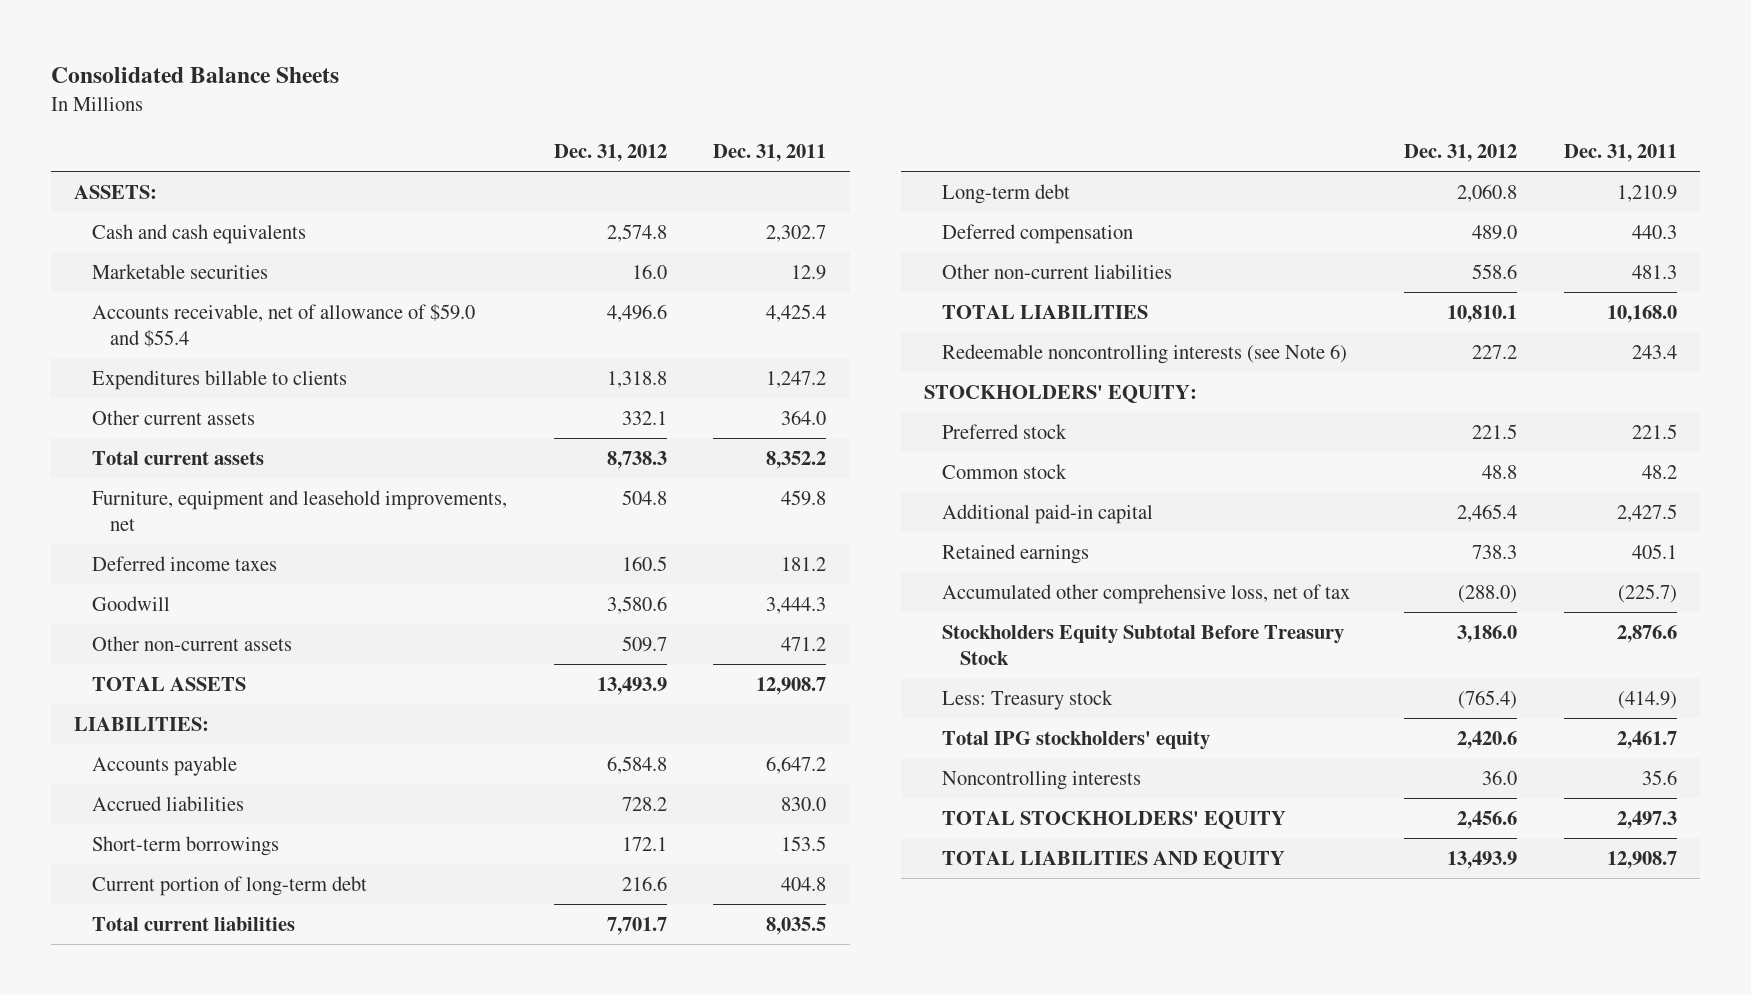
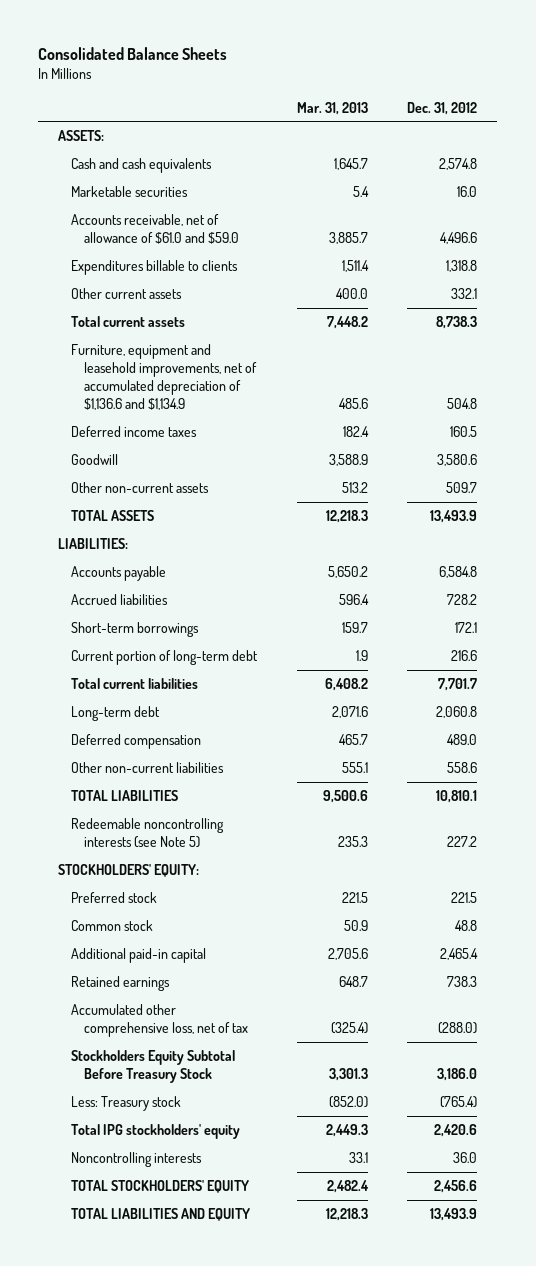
- | Dec. 31, 2012 | Dec. 31, 2011
+ | Mar. 31, 2013 | Dec. 31, 2012
- Accounts receivable, net of allowance of $59.0 and $55.4 | 4,496.6 | 4,425.4
+ Accounts receivable, net of allowance of $61.0 and $59.0 | 3,885.7 | 4,496.6
- Furniture, equipment and leasehold improvements, net | 504.8 | 459.8
+ Furniture, equipment and leasehold improvements, net of accumulated depreciation of $1,136.6 and $1,134.9 | 485.6 | 504.8
- Redeemable noncontrolling interests (see Note 6) | 227.2 | 243.4
+ Redeemable noncontrolling interests (see Note 5) | 235.3 | 227.2

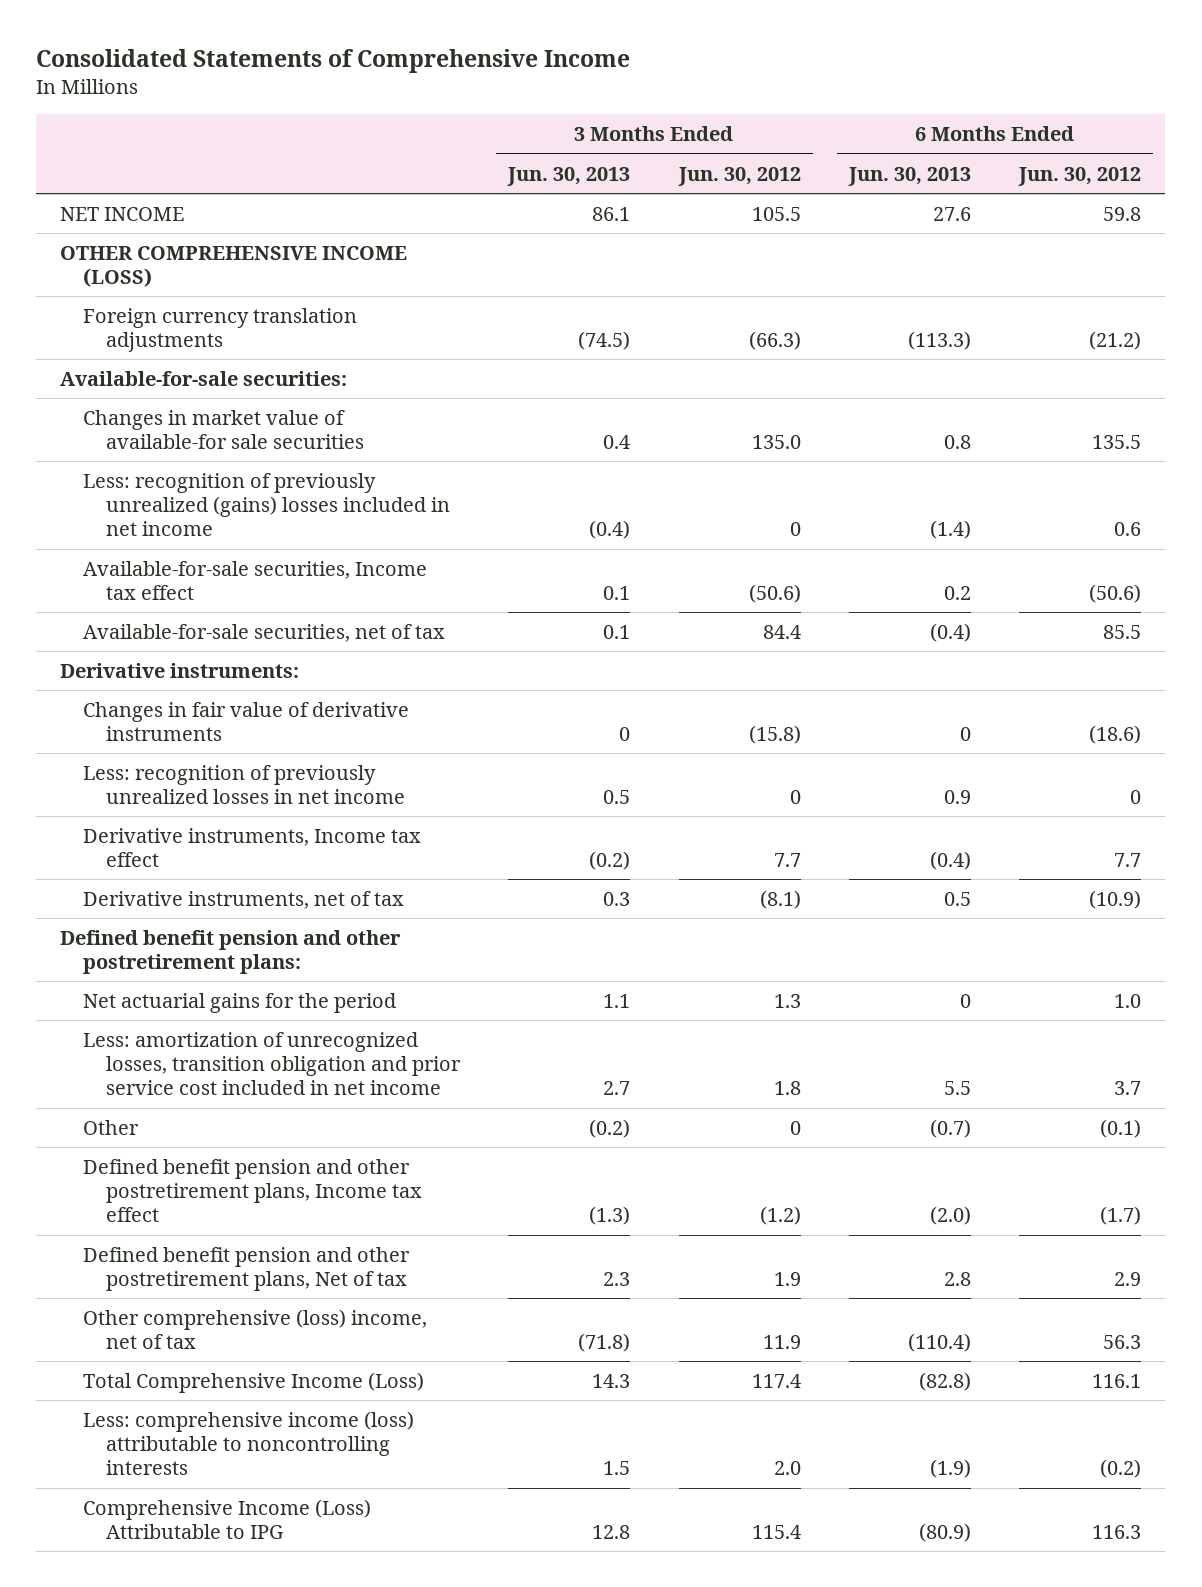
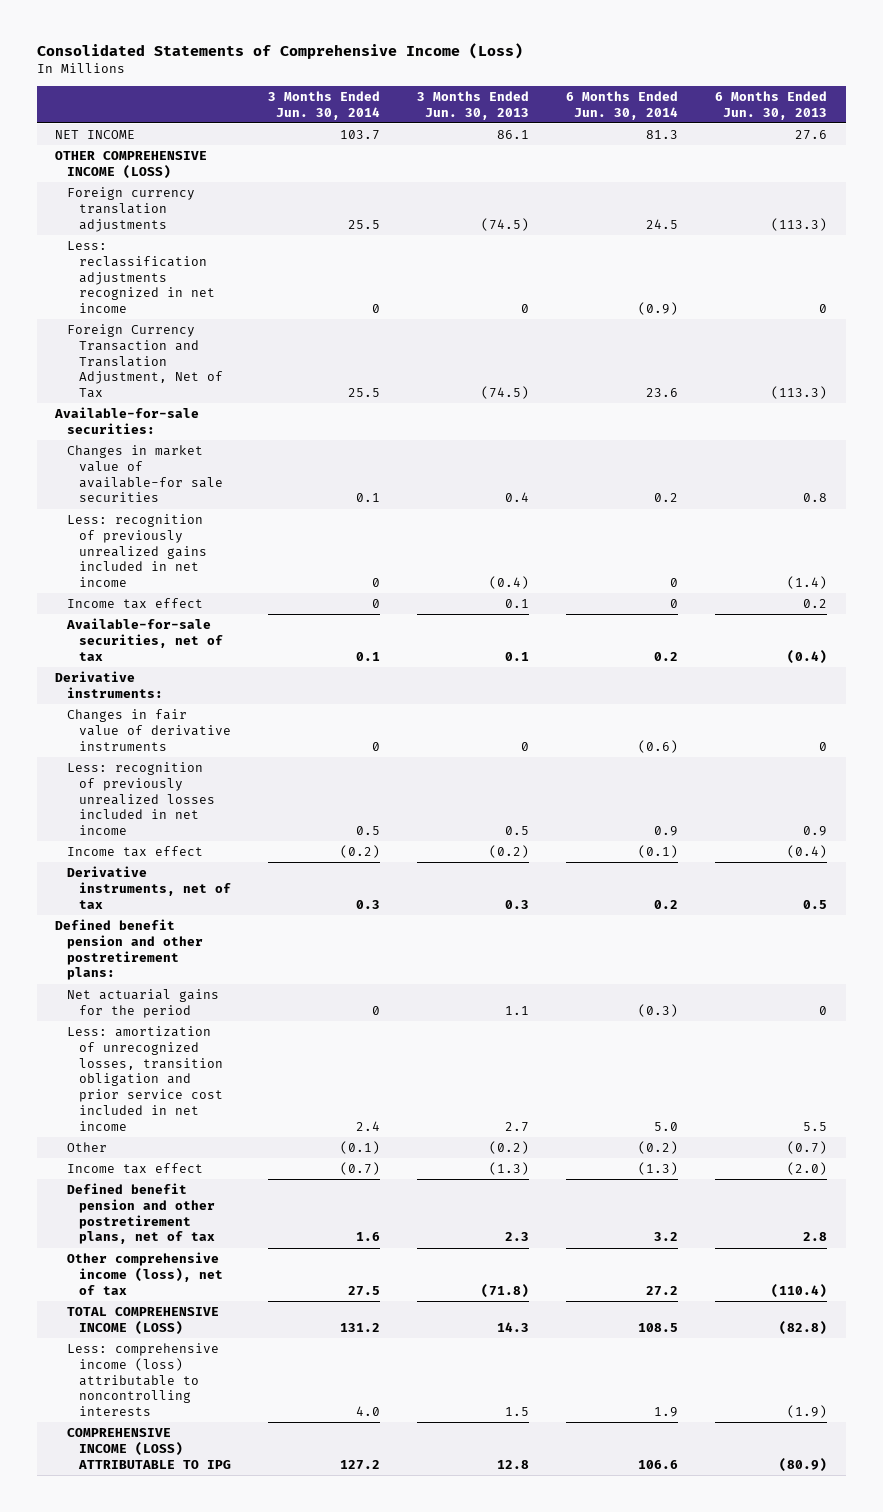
- Consolidated Statements of Comprehensive Income
+ Consolidated Statements of Comprehensive Income (Loss)
- | 3 Months Ended Jun. 30, 2013 | 3 Months Ended Jun. 30, 2012 | 6 Months Ended Jun. 30, 2013 | 6 Months Ended Jun. 30, 2012
+ | 3 Months Ended Jun. 30, 2014 | 3 Months Ended Jun. 30, 2013 | 6 Months Ended Jun. 30, 2014 | 6 Months Ended Jun. 30, 2013
+ Less: reclassification adjustments recognized in net income | 0 | 0 | (0.9) | 0
+ Foreign Currency Transaction and Translation Adjustment, Net of Tax | 25.5 | (74.5) | 23.6 | (113.3)
- Less: recognition of previously unrealized (gains) losses included in net income | (0.4) | 0 | (1.4) | 0.6
- Available-for-sale securities, Income tax effect | 0.1 | (50.6) | 0.2 | (50.6)
+ Less: recognition of previously unrealized gains included in net income | 0 | (0.4) | 0 | (1.4)
+ Income tax effect | 0 | 0.1 | 0 | 0.2
- Less: recognition of previously unrealized losses in net income | 0.5 | 0 | 0.9 | 0
- Derivative instruments, Income tax effect | (0.2) | 7.7 | (0.4) | 7.7
+ Less: recognition of previously unrealized losses included in net income | 0.5 | 0.5 | 0.9 | 0.9
+ Income tax effect | (0.2) | (0.2) | (0.1) | (0.4)
- Defined benefit pension and other postretirement plans, Income tax effect | (1.3) | (1.2) | (2.0) | (1.7)
- Defined benefit pension and other postretirement plans, Net of tax | 2.3 | 1.9 | 2.8 | 2.9
- Other comprehensive (loss) income, net of tax | (71.8) | 11.9 | (110.4) | 56.3
- Total Comprehensive Income (Loss) | 14.3 | 117.4 | (82.8) | 116.1
+ Income tax effect | (0.7) | (1.3) | (1.3) | (2.0)
+ Defined benefit pension and other postretirement plans, net of tax | 1.6 | 2.3 | 3.2 | 2.8
+ Other comprehensive income (loss), net of tax | 27.5 | (71.8) | 27.2 | (110.4)
+ TOTAL COMPREHENSIVE INCOME (LOSS) | 131.2 | 14.3 | 108.5 | (82.8)
- Comprehensive Income (Loss) Attributable to IPG | 12.8 | 115.4 | (80.9) | 116.3
+ COMPREHENSIVE INCOME (LOSS) ATTRIBUTABLE TO IPG | 127.2 | 12.8 | 106.6 | (80.9)

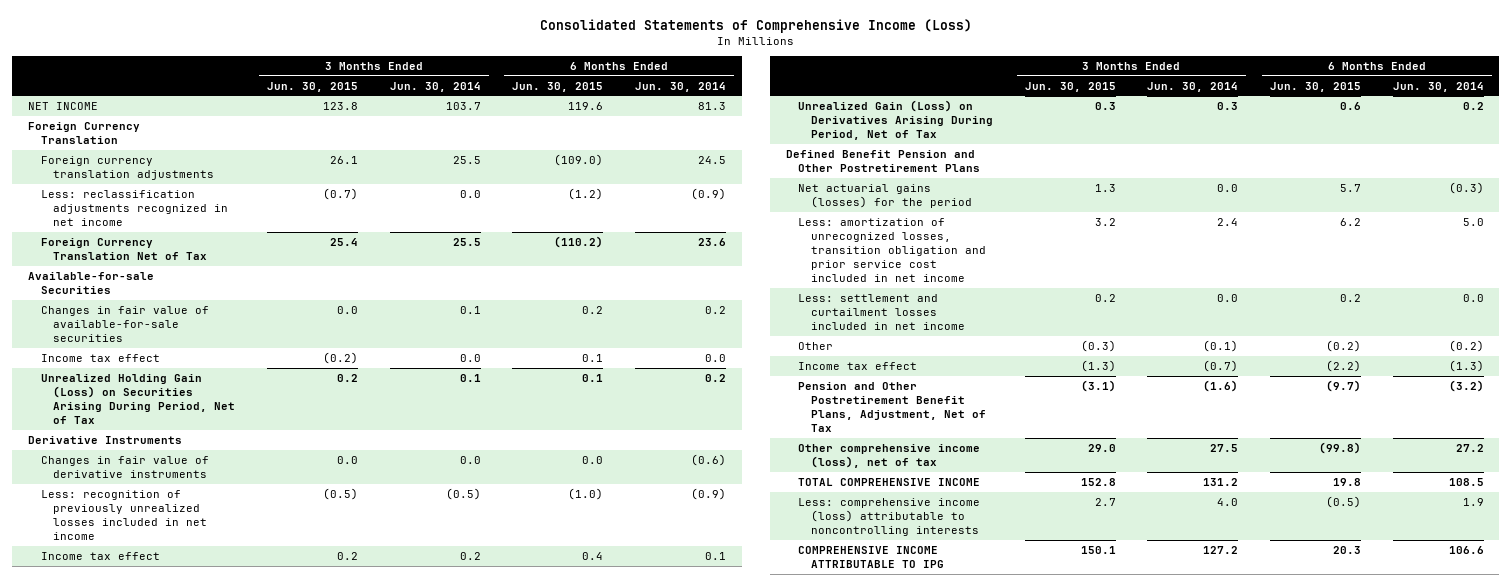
- | 3 Months Ended Jun. 30, 2014 | 3 Months Ended Jun. 30, 2013 | 6 Months Ended Jun. 30, 2014 | 6 Months Ended Jun. 30, 2013
+ | 3 Months Ended Jun. 30, 2015 | 3 Months Ended Jun. 30, 2014 | 6 Months Ended Jun. 30, 2015 | 6 Months Ended Jun. 30, 2014
- OTHER COMPREHENSIVE INCOME (LOSS)
+ Foreign Currency Translation
- Less: reclassification adjustments recognized in net income | 0 | 0 | (0.9) | 0
- Foreign Currency Transaction and Translation Adjustment, Net of Tax | 25.5 | (74.5) | 23.6 | (113.3)
- Available-for-sale securities:
- Changes in market value of available-for sale securities | 0.1 | 0.4 | 0.2 | 0.8
- Less: recognition of previously unrealized gains included in net income | 0 | (0.4) | 0 | (1.4)
- Income tax effect | 0 | 0.1 | 0 | 0.2
- Available-for-sale securities, net of tax | 0.1 | 0.1 | 0.2 | (0.4)
- Derivative instruments:
- Changes in fair value of derivative instruments | 0 | 0 | (0.6) | 0
- Less: recognition of previously unrealized losses included in net income | 0.5 | 0.5 | 0.9 | 0.9
- Income tax effect | (0.2) | (0.2) | (0.1) | (0.4)
- Derivative instruments, net of tax | 0.3 | 0.3 | 0.2 | 0.5
- Defined benefit pension and other postretirement plans:
- Net actuarial gains for the period | 0 | 1.1 | (0.3) | 0
+ Less: reclassification adjustments recognized in net income | (0.7) | 0.0 | (1.2) | (0.9)
+ Foreign Currency Translation Net of Tax | 25.4 | 25.5 | (110.2) | 23.6
+ Available-for-sale Securities
+ Changes in fair value of available-for-sale securities | 0.0 | 0.1 | 0.2 | 0.2
+ Income tax effect | (0.2) | 0.0 | 0.1 | 0.0
+ Unrealized Holding Gain (Loss) on Securities Arising During Period, Net of Tax | 0.2 | 0.1 | 0.1 | 0.2
+ Derivative Instruments
+ Changes in fair value of derivative instruments | 0.0 | 0.0 | 0.0 | (0.6)
+ Less: recognition of previously unrealized losses included in net income | (0.5) | (0.5) | (1.0) | (0.9)
+ Income tax effect | 0.2 | 0.2 | 0.4 | 0.1
+ Unrealized Gain (Loss) on Derivatives Arising During Period, Net of Tax | 0.3 | 0.3 | 0.6 | 0.2
+ Defined Benefit Pension and Other Postretirement Plans
+ Net actuarial gains (losses) for the period | 1.3 | 0.0 | 5.7 | (0.3)
+ Less: settlement and curtailment losses included in net income | 0.2 | 0.0 | 0.2 | 0.0
- Defined benefit pension and other postretirement plans, net of tax | 1.6 | 2.3 | 3.2 | 2.8
+ Pension and Other Postretirement Benefit Plans, Adjustment, Net of Tax | (3.1) | (1.6) | (9.7) | (3.2)
- TOTAL COMPREHENSIVE INCOME (LOSS) | 131.2 | 14.3 | 108.5 | (82.8)
+ TOTAL COMPREHENSIVE INCOME | 152.8 | 131.2 | 19.8 | 108.5
- COMPREHENSIVE INCOME (LOSS) ATTRIBUTABLE TO IPG | 127.2 | 12.8 | 106.6 | (80.9)
+ COMPREHENSIVE INCOME ATTRIBUTABLE TO IPG | 150.1 | 127.2 | 20.3 | 106.6

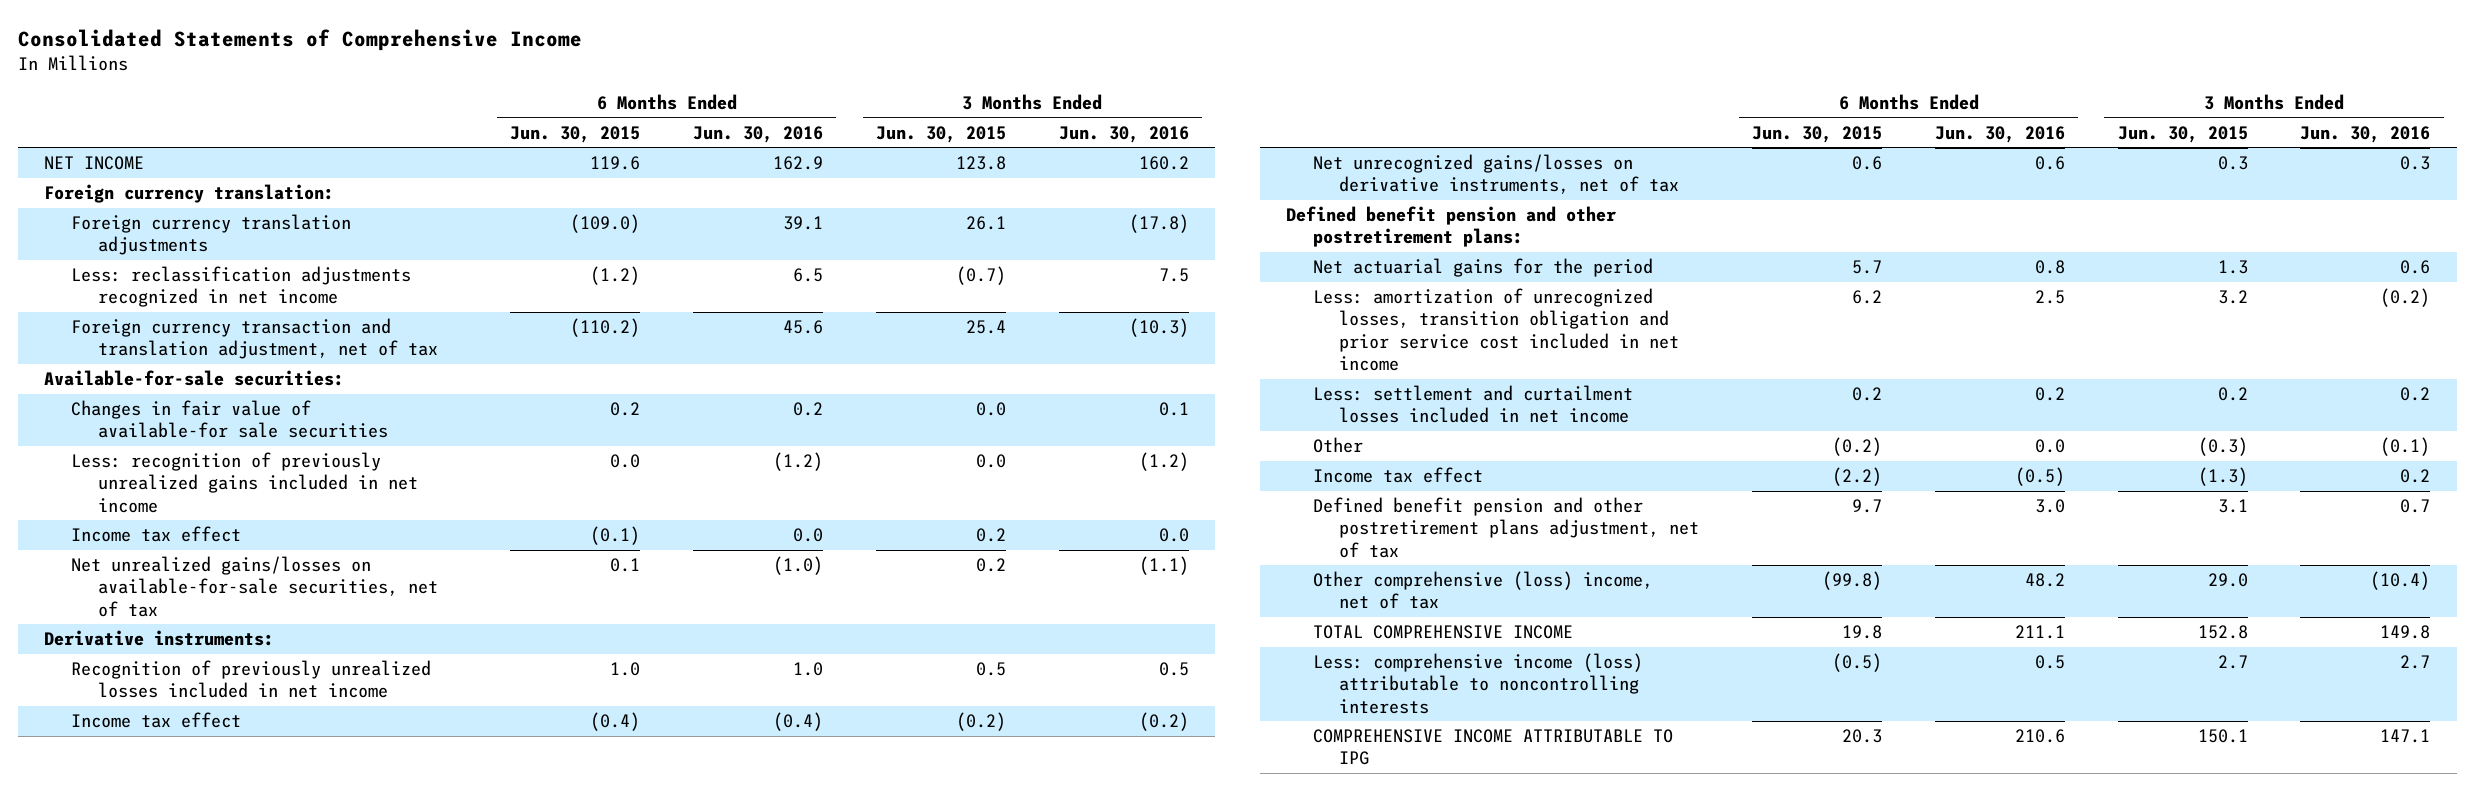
- Consolidated Statements of Comprehensive Income (Loss)
+ Consolidated Statements of Comprehensive Income
- | 3 Months Ended Jun. 30, 2015 | 3 Months Ended Jun. 30, 2014 | 6 Months Ended Jun. 30, 2015 | 6 Months Ended Jun. 30, 2014
+ | 6 Months Ended Jun. 30, 2015 | 6 Months Ended Jun. 30, 2016 | 3 Months Ended Jun. 30, 2015 | 3 Months Ended Jun. 30, 2016
- Foreign Currency Translation
+ Foreign currency translation:
- Foreign Currency Translation Net of Tax | 25.4 | 25.5 | (110.2) | 23.6
- Available-for-sale Securities
- Changes in fair value of available-for-sale securities | 0.0 | 0.1 | 0.2 | 0.2
- Income tax effect | (0.2) | 0.0 | 0.1 | 0.0
- Unrealized Holding Gain (Loss) on Securities Arising During Period, Net of Tax | 0.2 | 0.1 | 0.1 | 0.2
- Derivative Instruments
- Changes in fair value of derivative instruments | 0.0 | 0.0 | 0.0 | (0.6)
- Less: recognition of previously unrealized losses included in net income | (0.5) | (0.5) | (1.0) | (0.9)
- Income tax effect | 0.2 | 0.2 | 0.4 | 0.1
- Unrealized Gain (Loss) on Derivatives Arising During Period, Net of Tax | 0.3 | 0.3 | 0.6 | 0.2
- Defined Benefit Pension and Other Postretirement Plans
- Net actuarial gains (losses) for the period | 1.3 | 0.0 | 5.7 | (0.3)
+ Foreign currency transaction and translation adjustment, net of tax | (110.2) | 45.6 | 25.4 | (10.3)
+ Available-for-sale securities:
+ Changes in fair value of available-for sale securities | 0.2 | 0.2 | 0.0 | 0.1
+ Less: recognition of previously unrealized gains included in net income | 0.0 | (1.2) | 0.0 | (1.2)
+ Income tax effect | (0.1) | 0.0 | 0.2 | 0.0
+ Net unrealized gains/losses on available-for-sale securities, net of tax | 0.1 | (1.0) | 0.2 | (1.1)
+ Derivative instruments:
+ Recognition of previously unrealized losses included in net income | 1.0 | 1.0 | 0.5 | 0.5
+ Income tax effect | (0.4) | (0.4) | (0.2) | (0.2)
+ Net unrecognized gains/losses on derivative instruments, net of tax | 0.6 | 0.6 | 0.3 | 0.3
+ Defined benefit pension and other postretirement plans:
+ Net actuarial gains for the period | 5.7 | 0.8 | 1.3 | 0.6
- Pension and Other Postretirement Benefit Plans, Adjustment, Net of Tax | (3.1) | (1.6) | (9.7) | (3.2)
- Other comprehensive income (loss), net of tax | 29.0 | 27.5 | (99.8) | 27.2
+ Defined benefit pension and other postretirement plans adjustment, net of tax | 9.7 | 3.0 | 3.1 | 0.7
+ Other comprehensive (loss) income, net of tax | (99.8) | 48.2 | 29.0 | (10.4)

